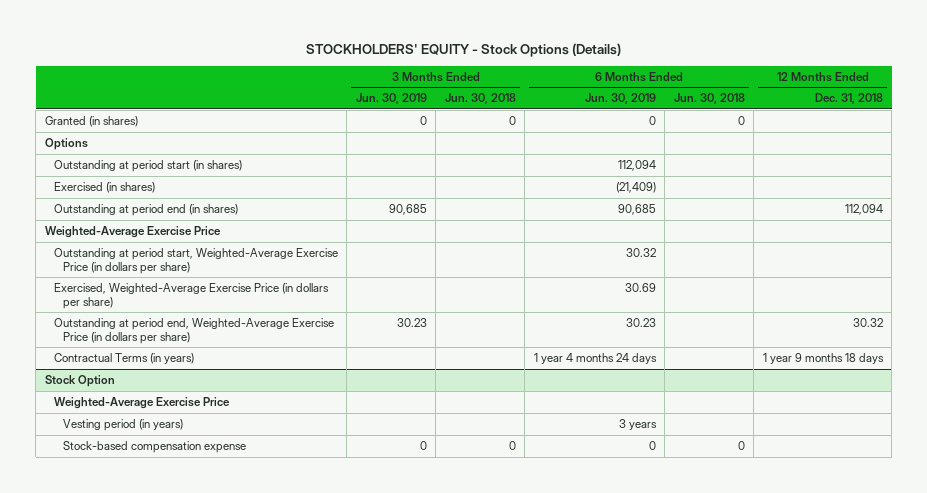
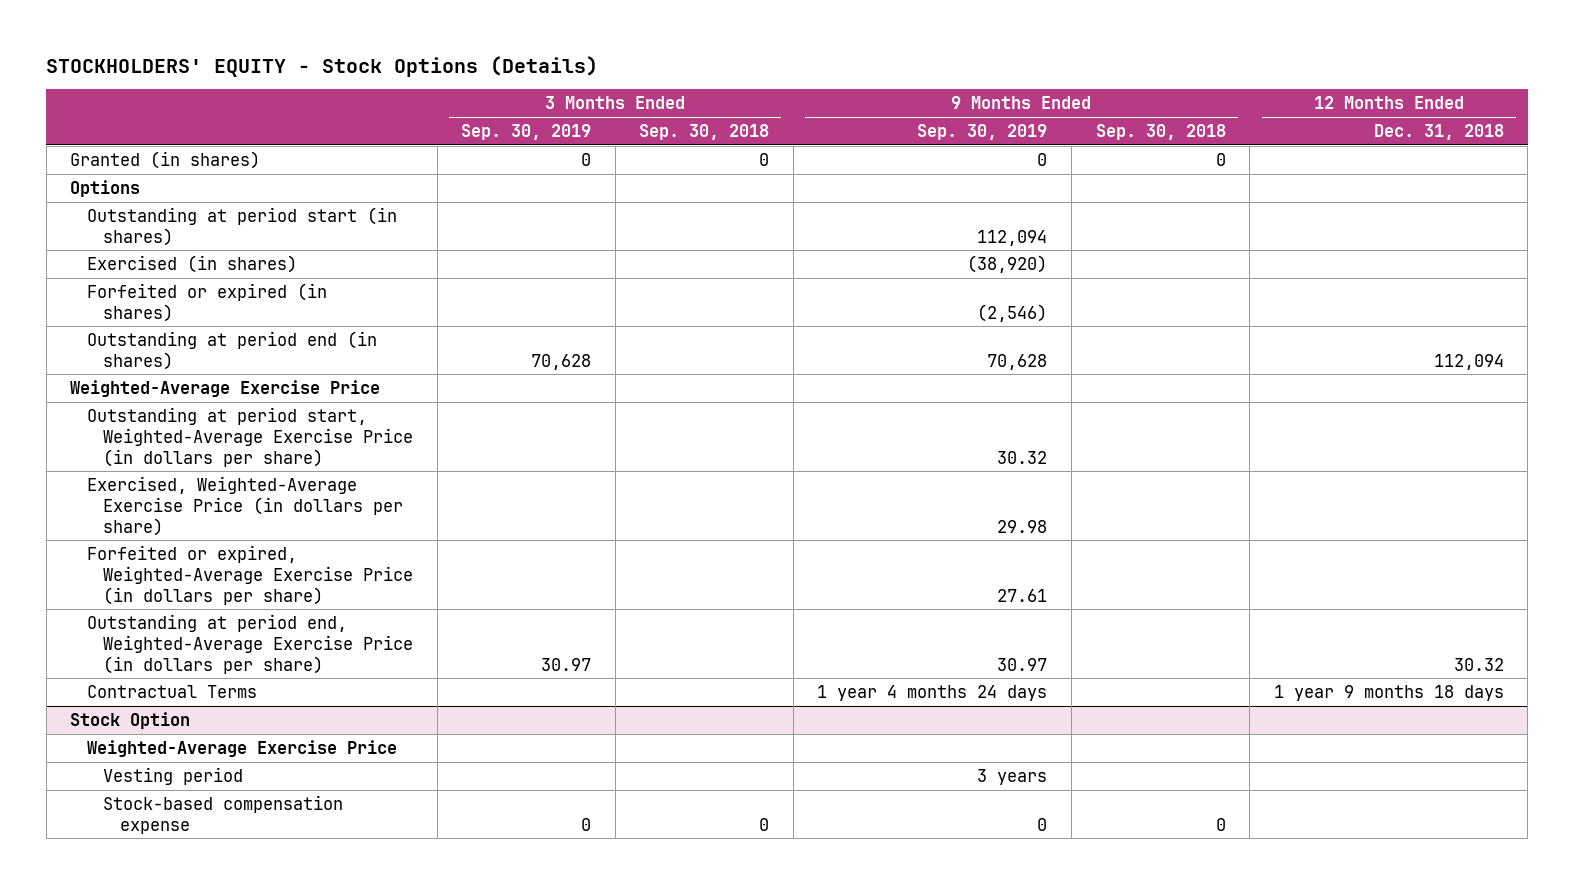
- | 3 Months Ended Jun. 30, 2019 | 3 Months Ended Jun. 30, 2018 | 6 Months Ended Jun. 30, 2019 | 6 Months Ended Jun. 30, 2018 | 12 Months Ended Dec. 31, 2018
+ | 3 Months Ended Sep. 30, 2019 | 3 Months Ended Sep. 30, 2018 | 9 Months Ended Sep. 30, 2019 | 9 Months Ended Sep. 30, 2018 | 12 Months Ended Dec. 31, 2018
+ Forfeited or expired (in shares) | | | (2,546) | |
+ Forfeited or expired, Weighted-Average Exercise Price (in dollars per share) | | | 27.61 | |
- Contractual Terms (in years) | | | 1 year 4 months 24 days | | 1 year 9 months 18 days
+ Contractual Terms | | | 1 year 4 months 24 days | | 1 year 9 months 18 days
@ Stock Option
- Vesting period (in years) | | | 3 years | |
+ Vesting period | | | 3 years | |

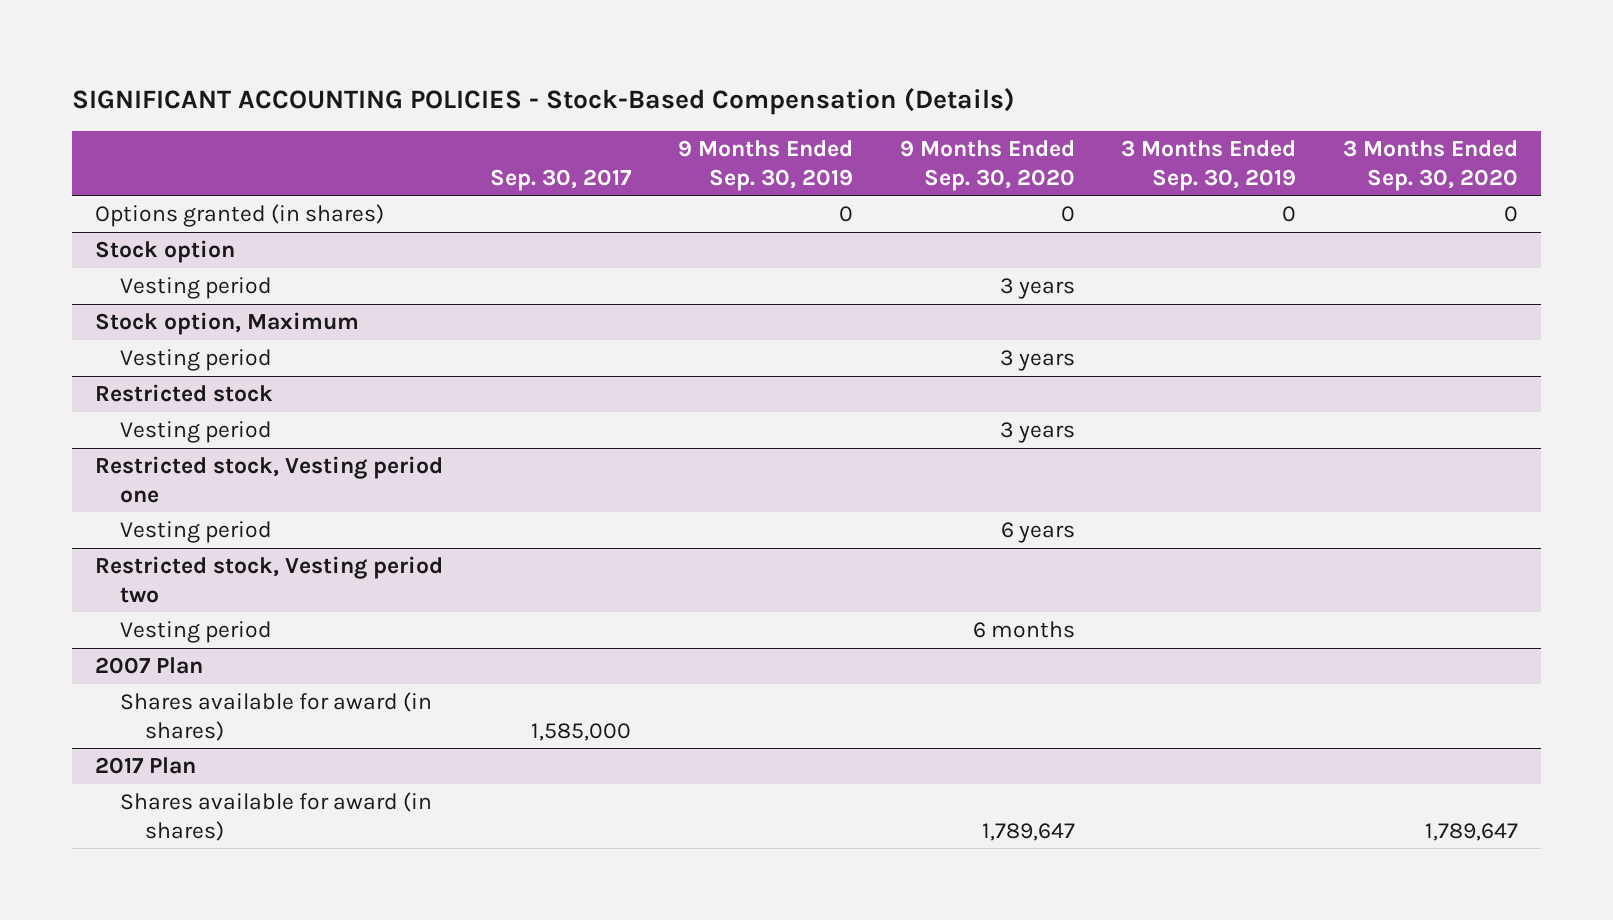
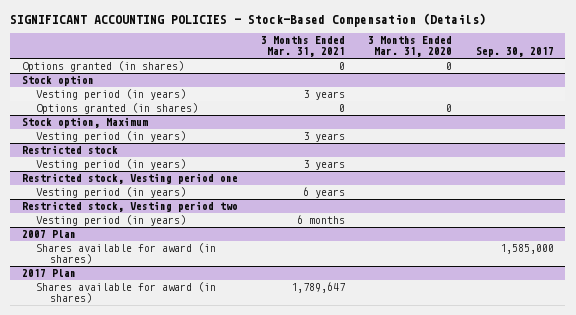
- | Sep. 30, 2017 | 9 Months Ended Sep. 30, 2019 | 9 Months Ended Sep. 30, 2020 | 3 Months Ended Sep. 30, 2019 | 3 Months Ended Sep. 30, 2020
+ | 3 Months Ended Mar. 31, 2021 | 3 Months Ended Mar. 31, 2020 | Sep. 30, 2017
@ Stock option
- Vesting period | | | 3 years | |
+ Vesting period (in years) | 3 years | |
+ Options granted (in shares) | 0 | 0 |
@ Stock option, Maximum
- Vesting period | | | 3 years | |
+ Vesting period (in years) | 3 years | |
@ Restricted stock
- Vesting period | | | 3 years | |
+ Vesting period (in years) | 3 years | |
@ Restricted stock, Vesting period one
- Vesting period | | | 6 years | |
+ Vesting period (in years) | 6 years | |
@ Restricted stock, Vesting period two
- Vesting period | | | 6 months | |
+ Vesting period (in years) | 6 months | |

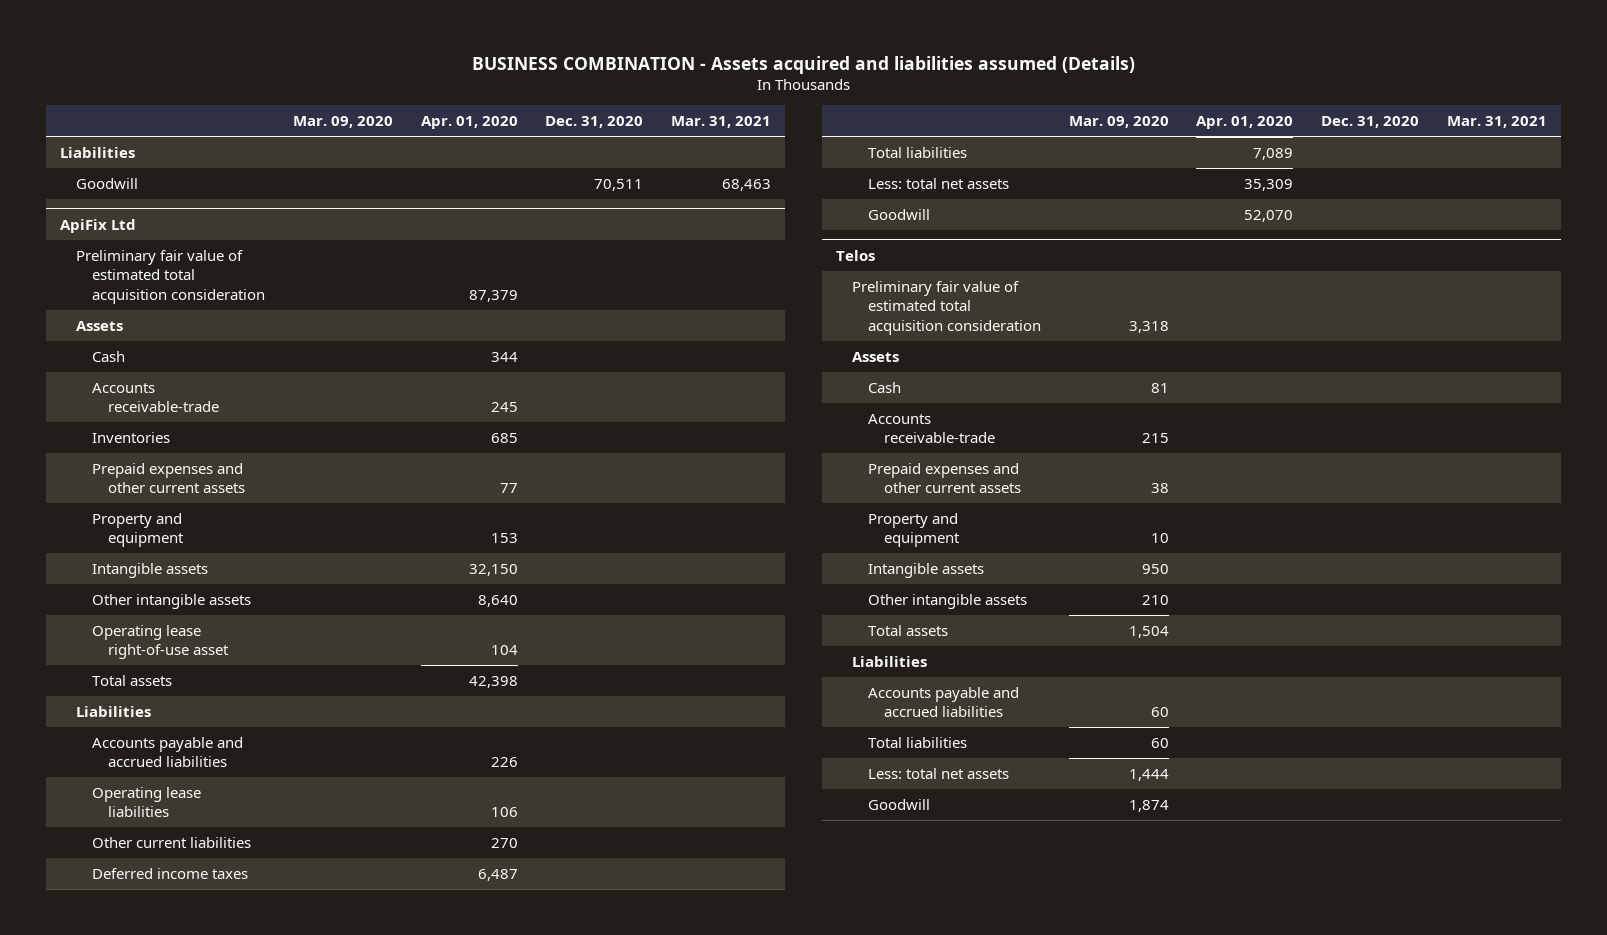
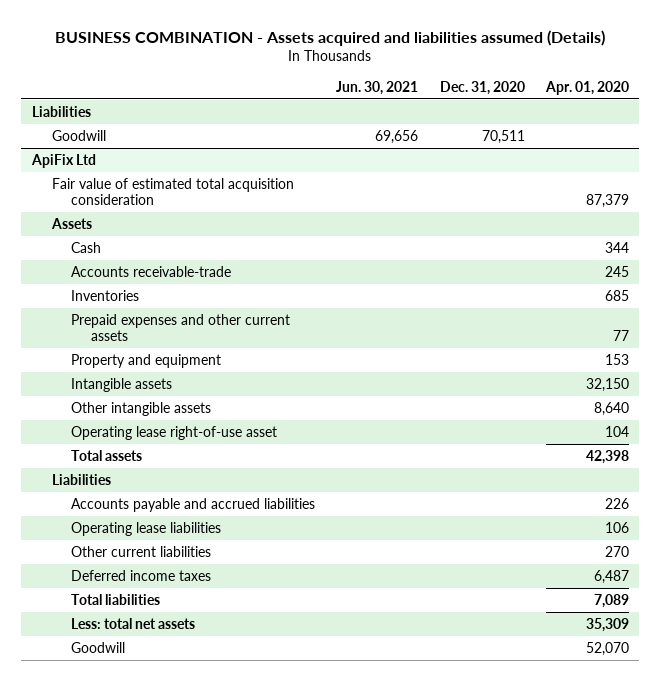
- | Mar. 09, 2020 | Apr. 01, 2020 | Dec. 31, 2020 | Mar. 31, 2021
+ | Jun. 30, 2021 | Dec. 31, 2020 | Apr. 01, 2020
@ ApiFix Ltd
- Preliminary fair value of estimated total acquisition consideration | | 87,379 | |
+ Fair value of estimated total acquisition consideration | | | 87,379
- Telos
- Preliminary fair value of estimated total acquisition consideration | 3,318 | | |
- Assets
- Cash | 81 | | |
- Accounts receivable-trade | 215 | | |
- Prepaid expenses and other current assets | 38 | | |
- Property and equipment | 10 | | |
- Intangible assets | 950 | | |
- Other intangible assets | 210 | | |
- Total assets | 1,504 | | |
- Liabilities
- Accounts payable and accrued liabilities | 60 | | |
- Total liabilities | 60 | | |
- Less: total net assets | 1,444 | | |
- Goodwill | 1,874 | | |

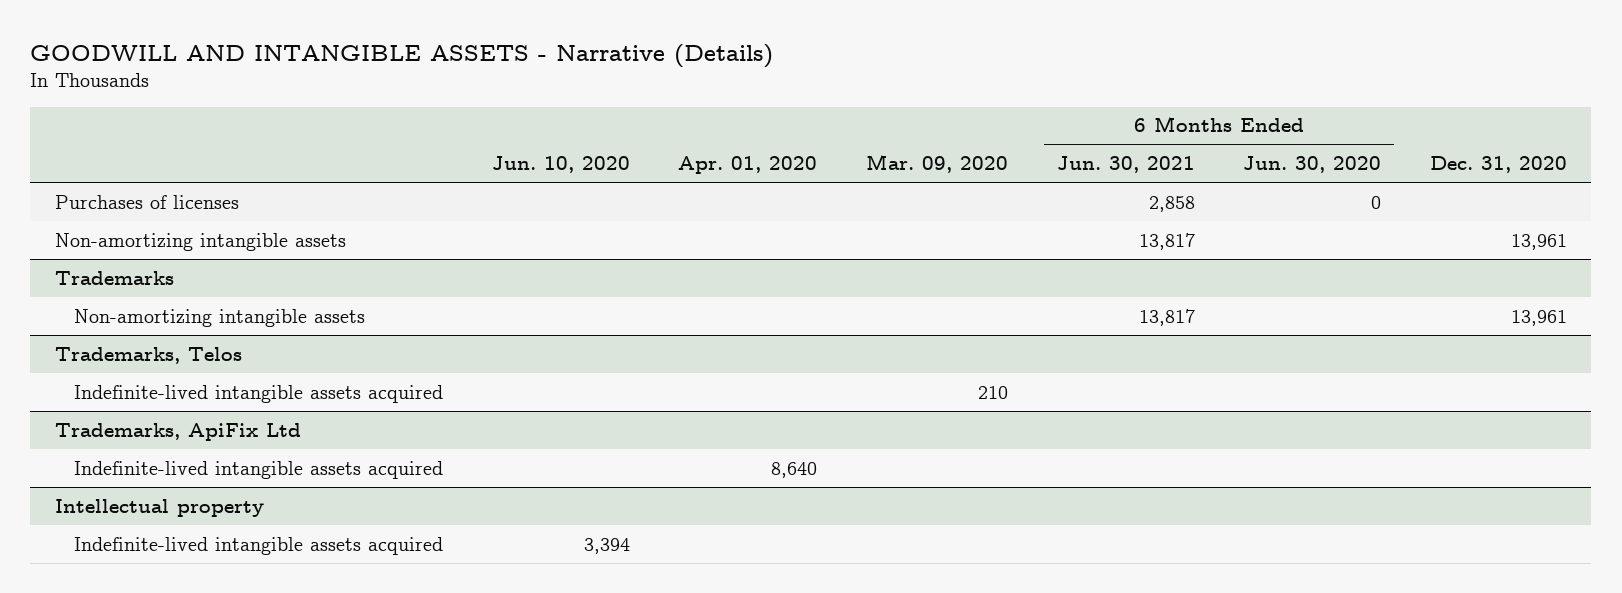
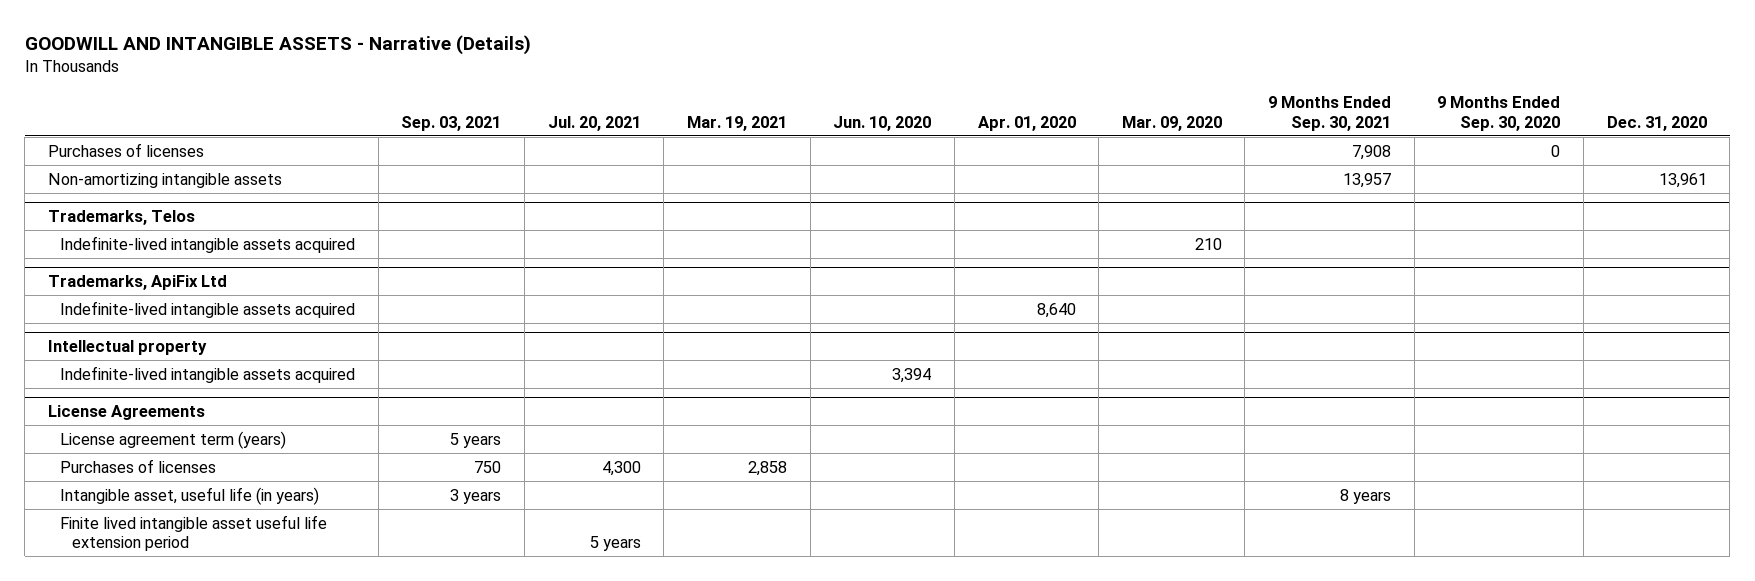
- | Jun. 10, 2020 | Apr. 01, 2020 | Mar. 09, 2020 | 6 Months Ended Jun. 30, 2021 | 6 Months Ended Jun. 30, 2020 | Dec. 31, 2020
+ | Sep. 03, 2021 | Jul. 20, 2021 | Mar. 19, 2021 | Jun. 10, 2020 | Apr. 01, 2020 | Mar. 09, 2020 | 9 Months Ended Sep. 30, 2021 | 9 Months Ended Sep. 30, 2020 | Dec. 31, 2020
- Trademarks
- Non-amortizing intangible assets | | | | 13,817 | | 13,961
+ License Agreements
+ License agreement term (years) | 5 years | | | | | | | |
+ Purchases of licenses | 750 | 4,300 | 2,858 | | | | | |
+ Intangible asset, useful life (in years) | 3 years | | | | | | 8 years | |
+ Finite lived intangible asset useful life extension period | | 5 years | | | | | | |

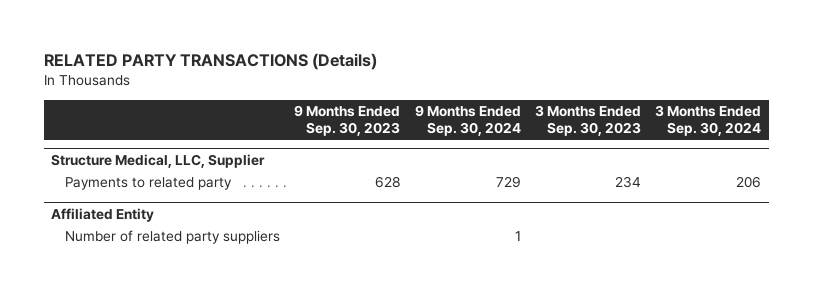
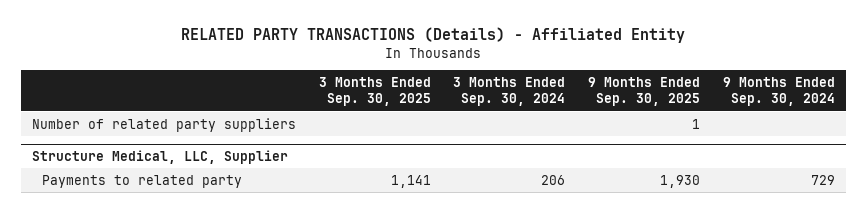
- RELATED PARTY TRANSACTIONS (Details)
+ RELATED PARTY TRANSACTIONS (Details) - Affiliated Entity
- | 9 Months Ended Sep. 30, 2023 | 9 Months Ended Sep. 30, 2024 | 3 Months Ended Sep. 30, 2023 | 3 Months Ended Sep. 30, 2024
+ | 3 Months Ended Sep. 30, 2025 | 3 Months Ended Sep. 30, 2024 | 9 Months Ended Sep. 30, 2025 | 9 Months Ended Sep. 30, 2024
+ Number of related party suppliers | | | 1 |
- Affiliated Entity
- Number of related party suppliers | | 1 | |

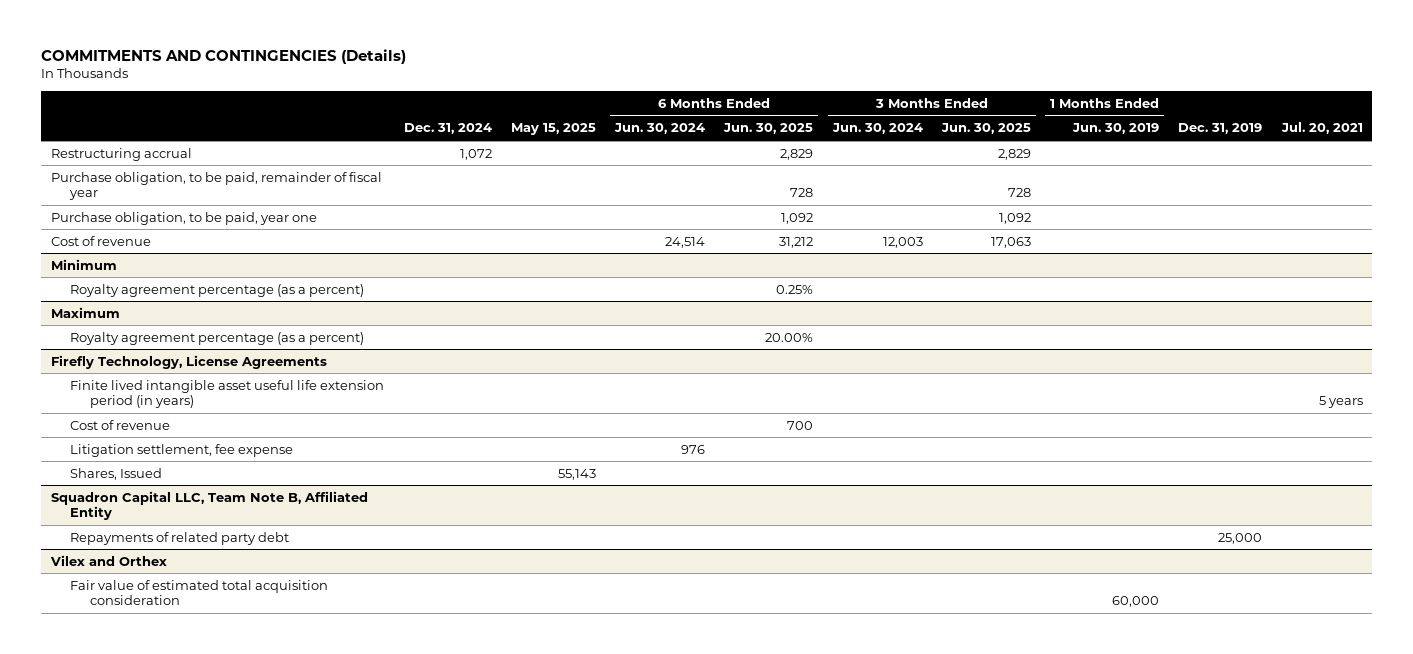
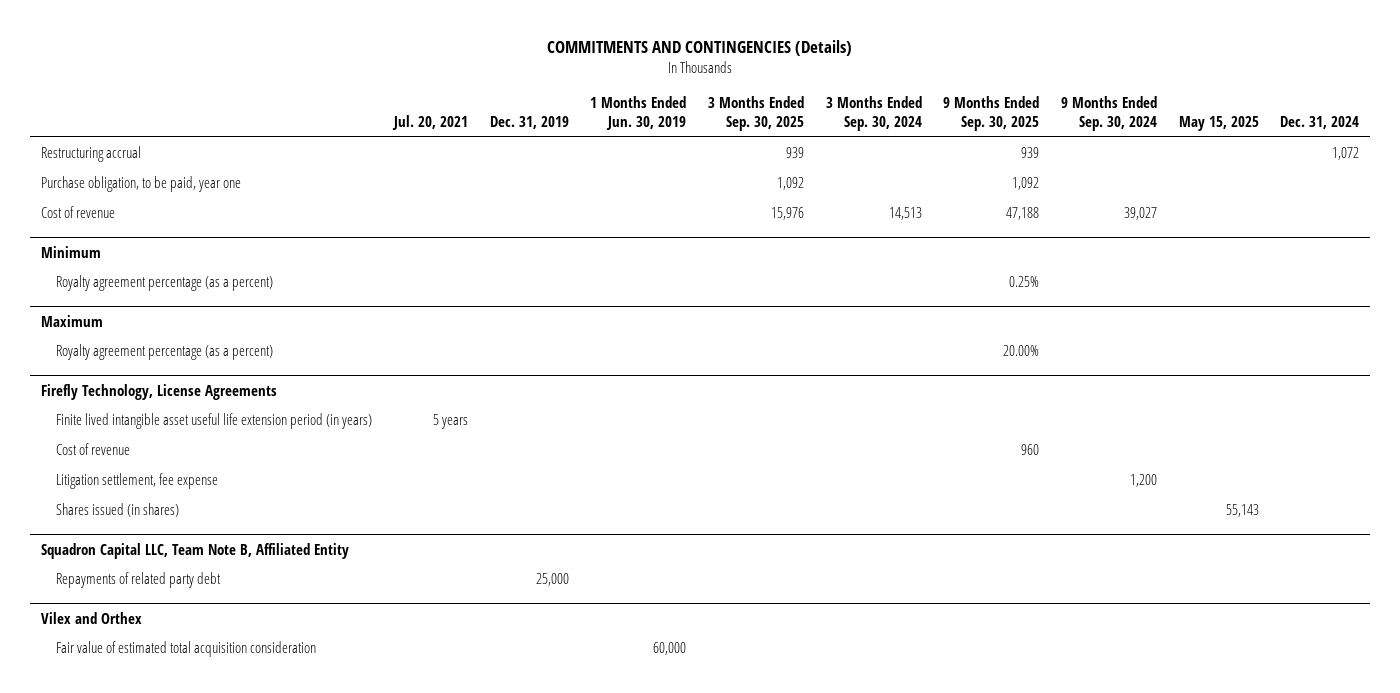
- | Dec. 31, 2024 | May 15, 2025 | 6 Months Ended Jun. 30, 2024 | 6 Months Ended Jun. 30, 2025 | 3 Months Ended Jun. 30, 2024 | 3 Months Ended Jun. 30, 2025 | 1 Months Ended Jun. 30, 2019 | Dec. 31, 2019 | Jul. 20, 2021
+ | Jul. 20, 2021 | Dec. 31, 2019 | 1 Months Ended Jun. 30, 2019 | 3 Months Ended Sep. 30, 2025 | 3 Months Ended Sep. 30, 2024 | 9 Months Ended Sep. 30, 2025 | 9 Months Ended Sep. 30, 2024 | May 15, 2025 | Dec. 31, 2024
- Purchase obligation, to be paid, remainder of fiscal year | | | | 728 | | 728 | | |
@ Firefly Technology, License Agreements
- Shares, Issued | | 55,143 | | | | | | |
+ Shares issued (in shares) | | | | | | | | 55,143 |

